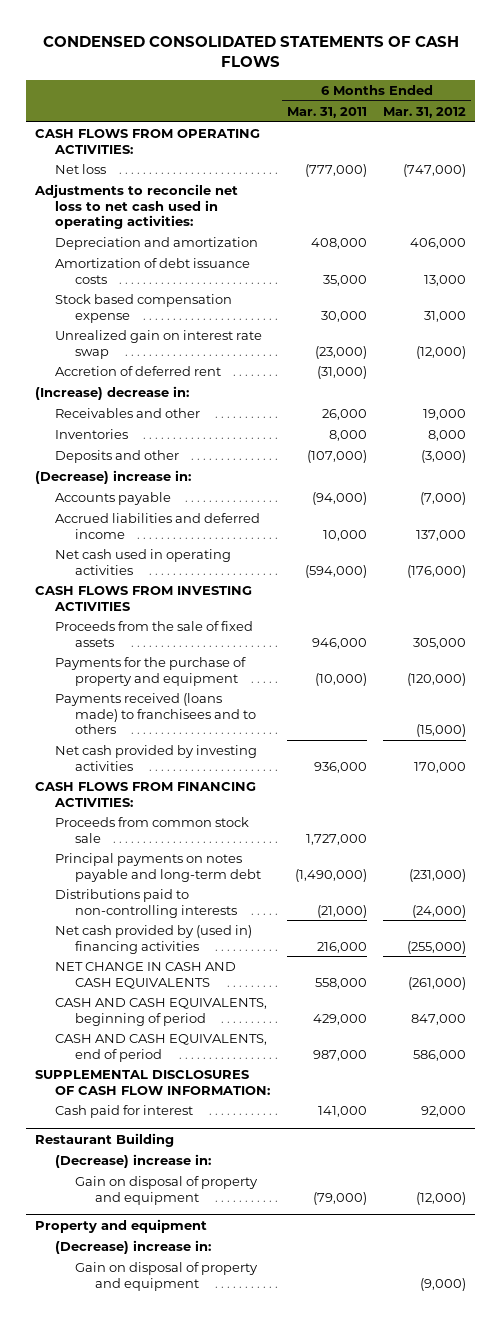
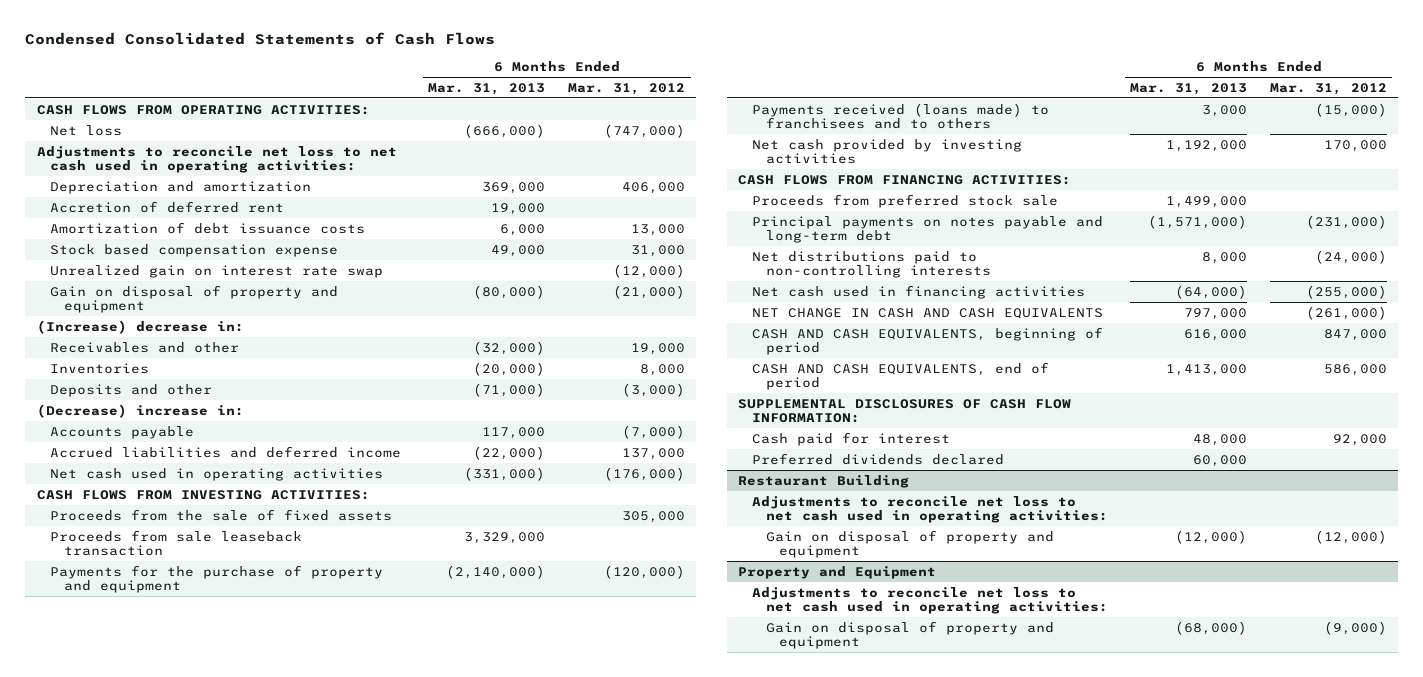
- CONDENSED CONSOLIDATED STATEMENTS OF CASH FLOWS
+ Condensed Consolidated Statements of Cash Flows
- | 6 Months Ended Mar. 31, 2011 | 6 Months Ended Mar. 31, 2012
+ | 6 Months Ended Mar. 31, 2013 | 6 Months Ended Mar. 31, 2012
moved up: Accretion of deferred rent | 19,000 |
+ Gain on disposal of property and equipment | (80,000) | (21,000)
- CASH FLOWS FROM INVESTING ACTIVITIES
+ CASH FLOWS FROM INVESTING ACTIVITIES:
+ Proceeds from sale leaseback transaction | 3,329,000 |
- Proceeds from common stock sale | 1,727,000 |
+ Proceeds from preferred stock sale | 1,499,000 |
- Distributions paid to non-controlling interests | (21,000) | (24,000)
- Net cash provided by (used in) financing activities | 216,000 | (255,000)
+ Net distributions paid to non-controlling interests | 8,000 | (24,000)
+ Net cash used in financing activities | (64,000) | (255,000)
+ Preferred dividends declared | 60,000 |
@ Restaurant Building
- (Decrease) increase in:
+ Adjustments to reconcile net loss to net cash used in operating activities:
- Property and equipment
- (Decrease) increase in:
+ Property and Equipment
+ Adjustments to reconcile net loss to net cash used in operating activities:

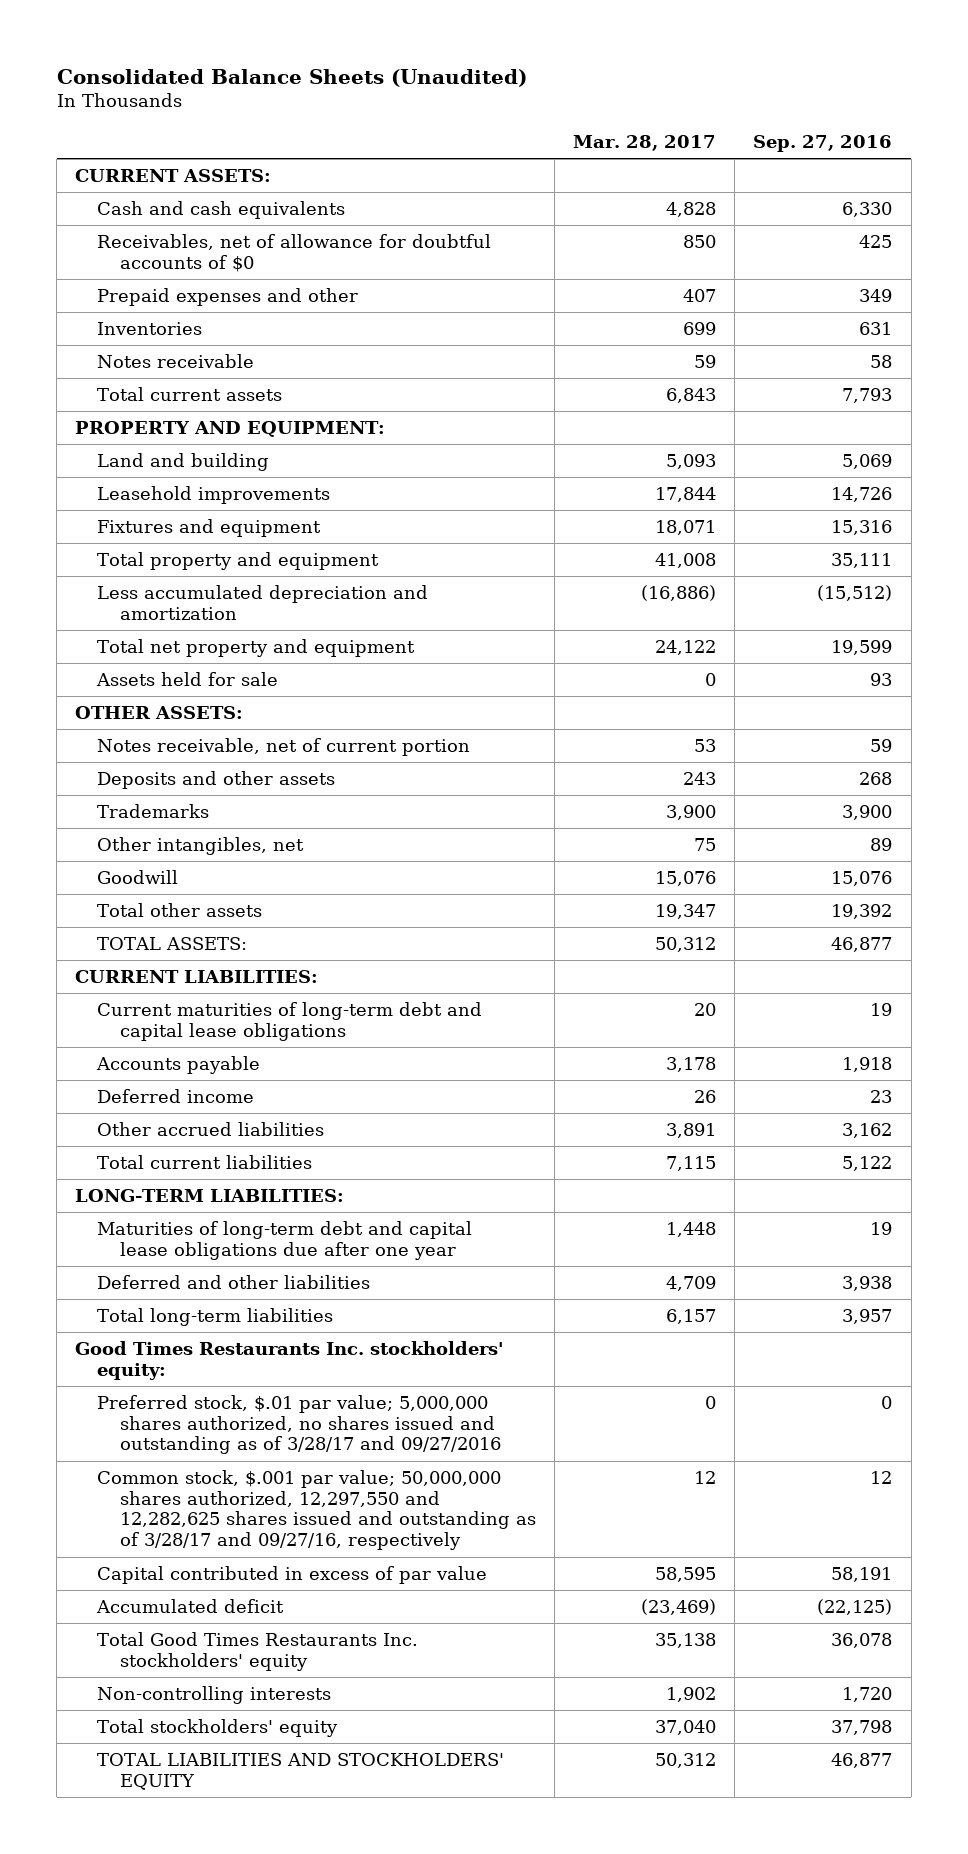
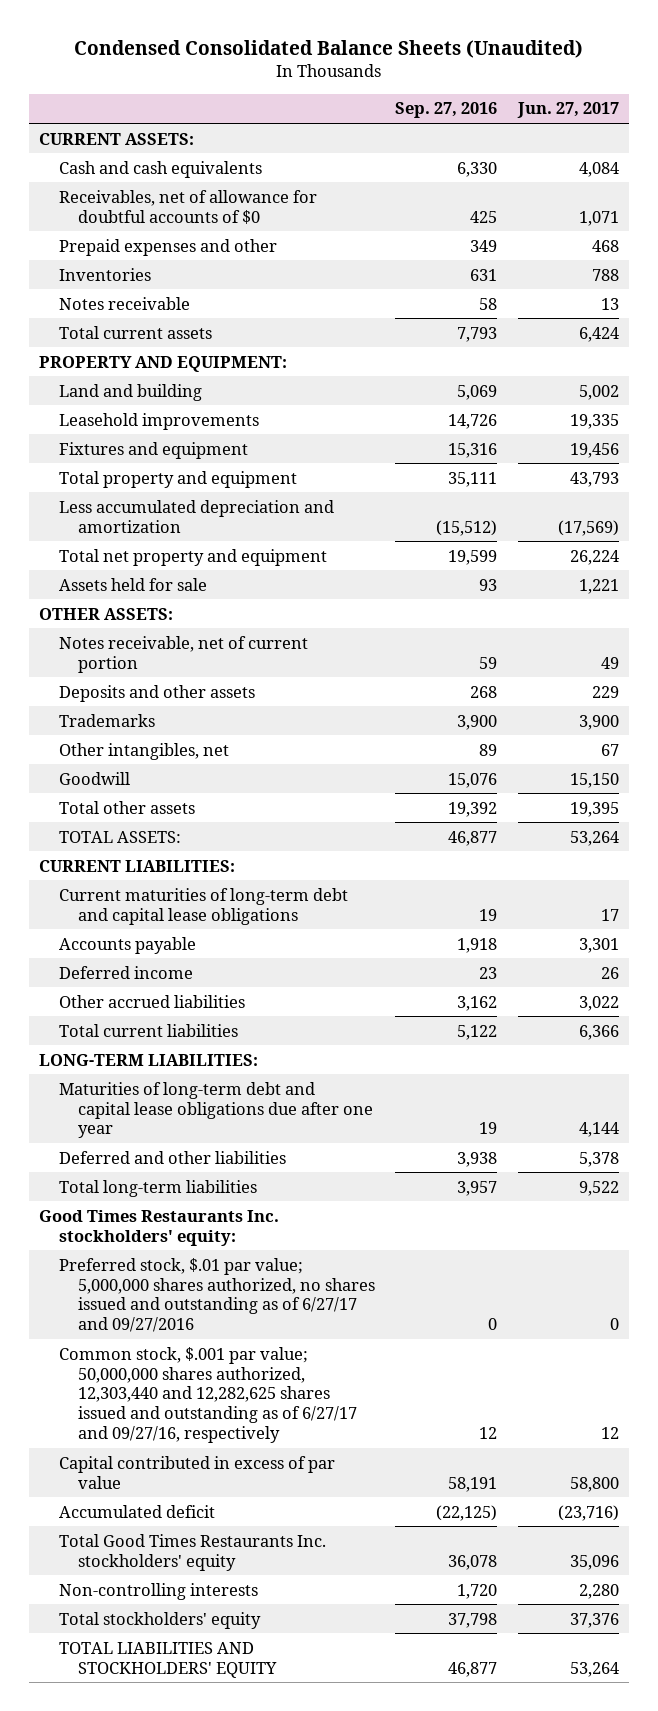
- Consolidated Balance Sheets (Unaudited)
+ Condensed Consolidated Balance Sheets (Unaudited)
- | Mar. 28, 2017 | Sep. 27, 2016
+ | Sep. 27, 2016 | Jun. 27, 2017
- Preferred stock, $.01 par value; 5,000,000 shares authorized, no shares issued and outstanding as of 3/28/17 and 09/27/2016 | 0 | 0
- Common stock, $.001 par value; 50,000,000 shares authorized, 12,297,550 and 12,282,625 shares issued and outstanding as of 3/28/17 and 09/27/16, respectively | 12 | 12
+ Preferred stock, $.01 par value; 5,000,000 shares authorized, no shares issued and outstanding as of 6/27/17 and 09/27/2016 | 0 | 0
+ Common stock, $.001 par value; 50,000,000 shares authorized, 12,303,440 and 12,282,625 shares issued and outstanding as of 6/27/17 and 09/27/16, respectively | 12 | 12

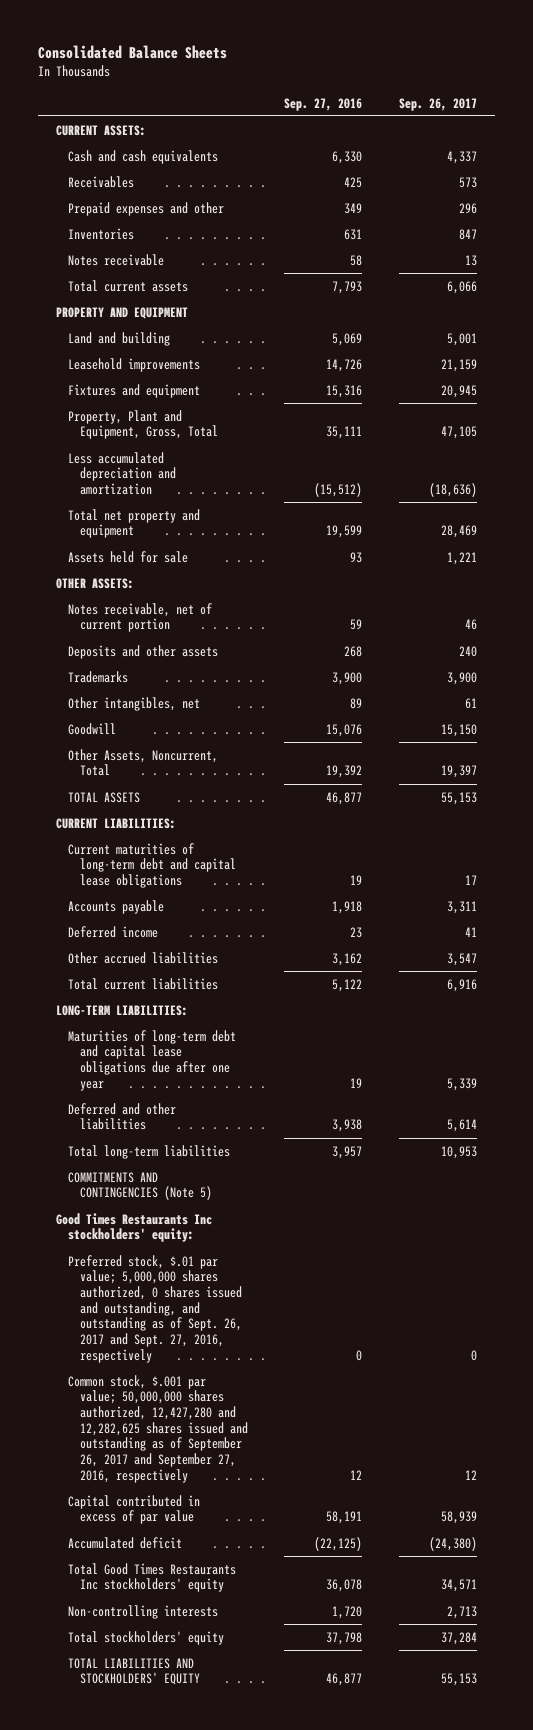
- Condensed Consolidated Balance Sheets (Unaudited)
+ Consolidated Balance Sheets
- | Sep. 27, 2016 | Jun. 27, 2017
+ | Sep. 27, 2016 | Sep. 26, 2017
- Receivables, net of allowance for doubtful accounts of $0 | 425 | 1,071
+ Receivables | 425 | 573
- PROPERTY AND EQUIPMENT:
+ PROPERTY AND EQUIPMENT
- Total property and equipment | 35,111 | 43,793
+ Property, Plant and Equipment, Gross, Total | 35,111 | 47,105
- Total other assets | 19,392 | 19,395
- TOTAL ASSETS: | 46,877 | 53,264
+ Other Assets, Noncurrent, Total | 19,392 | 19,397
+ TOTAL ASSETS | 46,877 | 55,153
- Good Times Restaurants Inc. stockholders' equity:
- Preferred stock, $.01 par value; 5,000,000 shares authorized, no shares issued and outstanding as of 6/27/17 and 09/27/2016 | 0 | 0
- Common stock, $.001 par value; 50,000,000 shares authorized, 12,303,440 and 12,282,625 shares issued and outstanding as of 6/27/17 and 09/27/16, respectively | 12 | 12
+ COMMITMENTS AND CONTINGENCIES (Note 5)
+ Good Times Restaurants Inc stockholders' equity:
+ Preferred stock, $.01 par value; 5,000,000 shares authorized, 0 shares issued and outstanding, and outstanding as of Sept. 26, 2017 and Sept. 27, 2016, respectively | 0 | 0
+ Common stock, $.001 par value; 50,000,000 shares authorized, 12,427,280 and 12,282,625 shares issued and outstanding as of September 26, 2017 and September 27, 2016, respectively | 12 | 12
- Total Good Times Restaurants Inc. stockholders' equity | 36,078 | 35,096
+ Total Good Times Restaurants Inc stockholders' equity | 36,078 | 34,571

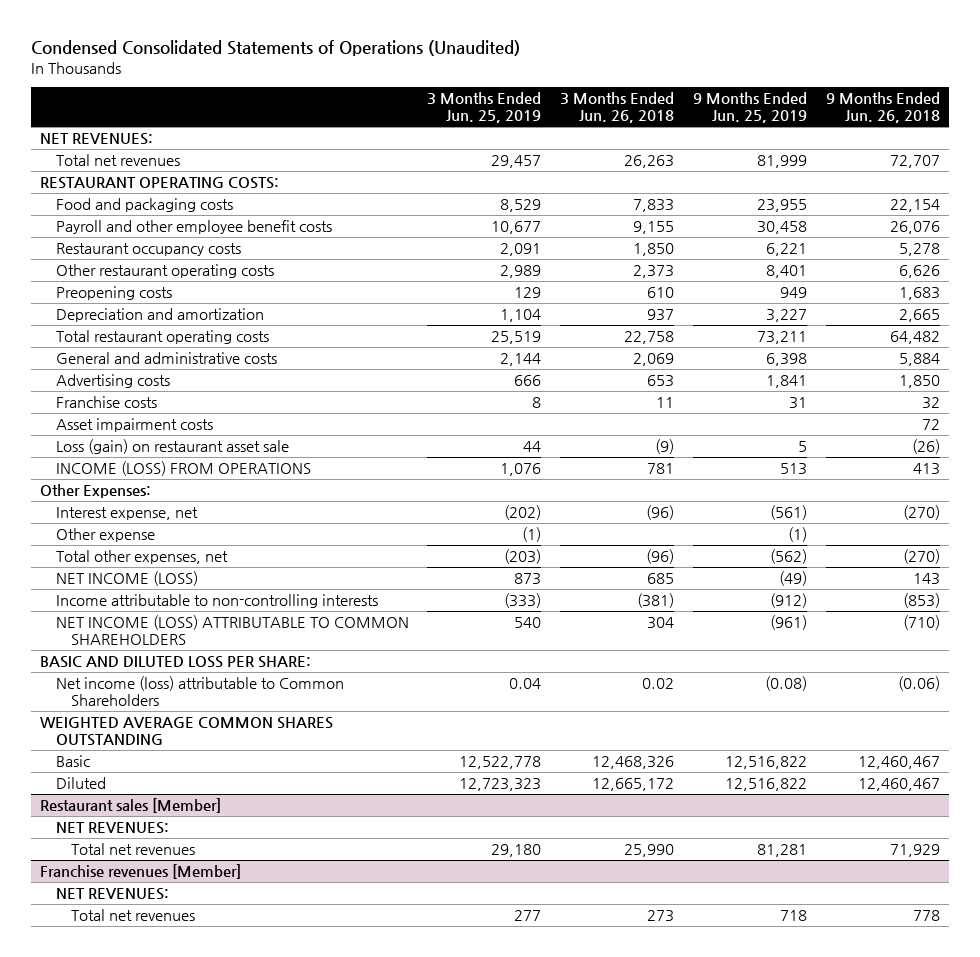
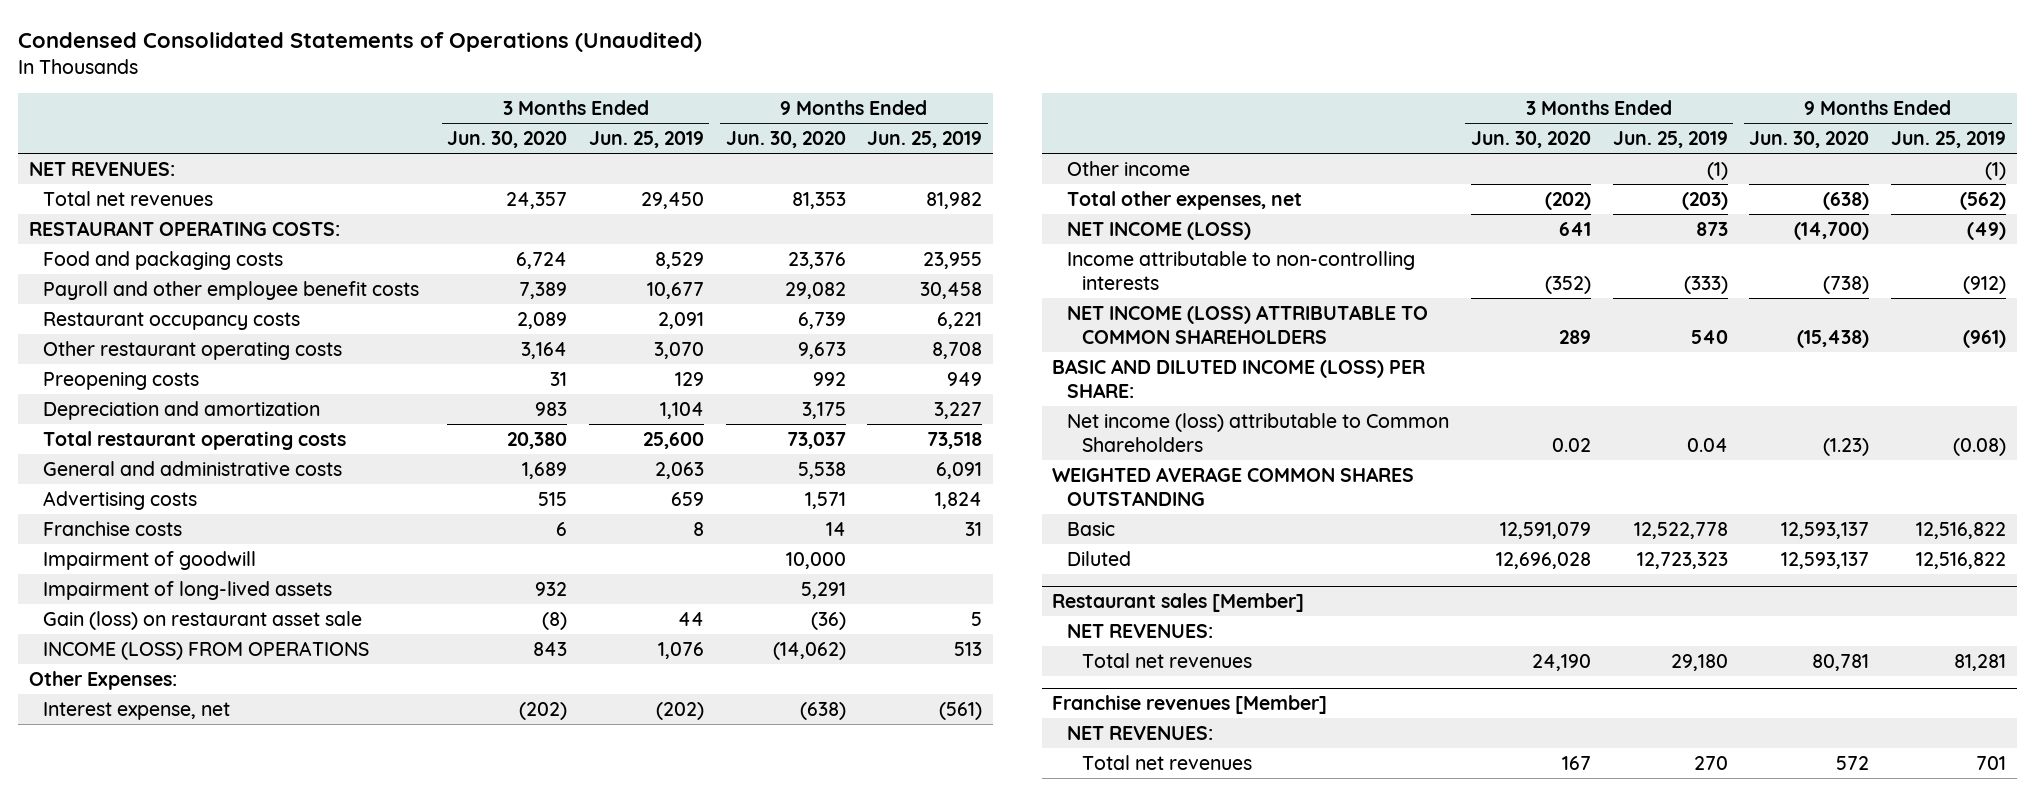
- | 3 Months Ended Jun. 25, 2019 | 3 Months Ended Jun. 26, 2018 | 9 Months Ended Jun. 25, 2019 | 9 Months Ended Jun. 26, 2018
+ | 3 Months Ended Jun. 30, 2020 | 3 Months Ended Jun. 25, 2019 | 9 Months Ended Jun. 30, 2020 | 9 Months Ended Jun. 25, 2019
- Total net revenues | 29,457 | 26,263 | 81,999 | 72,707
+ Total net revenues | 24,357 | 29,450 | 81,353 | 81,982
- Other restaurant operating costs | 2,989 | 2,373 | 8,401 | 6,626
+ Other restaurant operating costs | 3,164 | 3,070 | 9,673 | 8,708
- Total restaurant operating costs | 25,519 | 22,758 | 73,211 | 64,482
- General and administrative costs | 2,144 | 2,069 | 6,398 | 5,884
- Advertising costs | 666 | 653 | 1,841 | 1,850
+ Total restaurant operating costs | 20,380 | 25,600 | 73,037 | 73,518
+ General and administrative costs | 1,689 | 2,063 | 5,538 | 6,091
+ Advertising costs | 515 | 659 | 1,571 | 1,824
- Asset impairment costs | | | | 72
- Loss (gain) on restaurant asset sale | 44 | (9) | 5 | (26)
+ Impairment of goodwill | | | 10,000 |
+ Impairment of long-lived assets | 932 | | 5,291 |
+ Gain (loss) on restaurant asset sale | (8) | 44 | (36) | 5
- Other expense | (1) | | (1) |
+ Other income | | (1) | | (1)
- BASIC AND DILUTED LOSS PER SHARE:
+ BASIC AND DILUTED INCOME (LOSS) PER SHARE:
@ Franchise revenues [Member]
- Total net revenues | 277 | 273 | 718 | 778
+ Total net revenues | 167 | 270 | 572 | 701

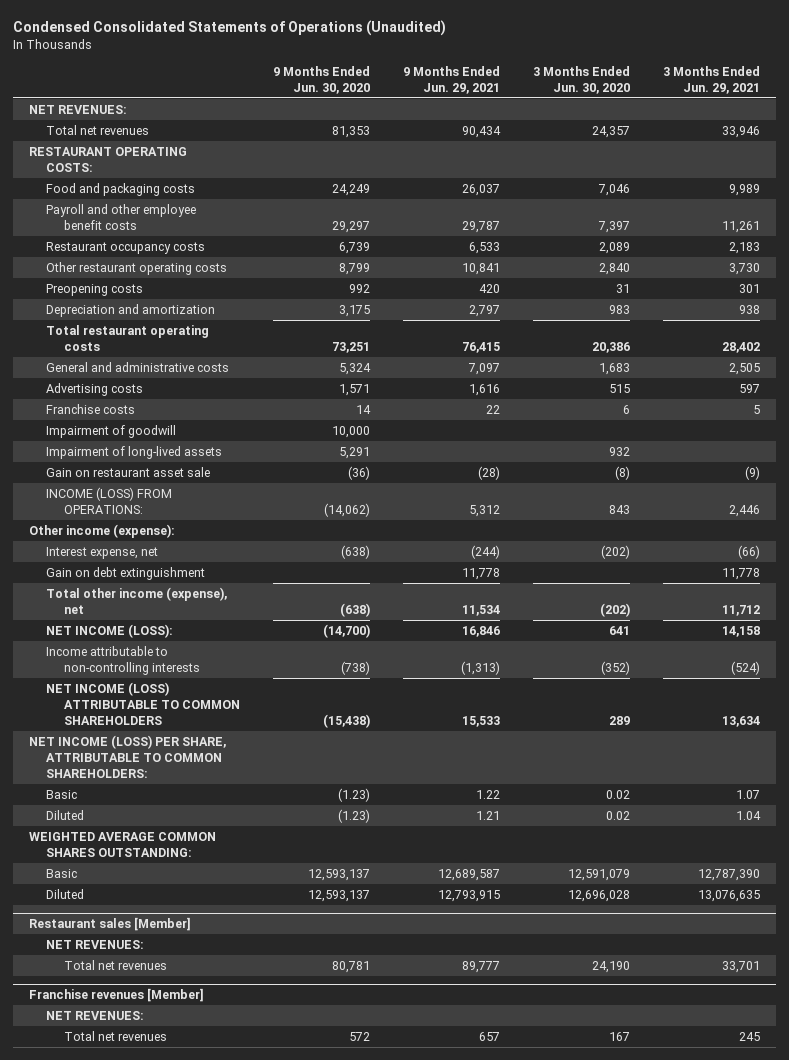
- | 3 Months Ended Jun. 30, 2020 | 3 Months Ended Jun. 25, 2019 | 9 Months Ended Jun. 30, 2020 | 9 Months Ended Jun. 25, 2019
+ | 9 Months Ended Jun. 30, 2020 | 9 Months Ended Jun. 29, 2021 | 3 Months Ended Jun. 30, 2020 | 3 Months Ended Jun. 29, 2021
- Food and packaging costs | 6,724 | 8,529 | 23,376 | 23,955
- Payroll and other employee benefit costs | 7,389 | 10,677 | 29,082 | 30,458
+ Food and packaging costs | 24,249 | 26,037 | 7,046 | 9,989
+ Payroll and other employee benefit costs | 29,297 | 29,787 | 7,397 | 11,261
- Other restaurant operating costs | 3,164 | 3,070 | 9,673 | 8,708
+ Other restaurant operating costs | 8,799 | 10,841 | 2,840 | 3,730
- Total restaurant operating costs | 20,380 | 25,600 | 73,037 | 73,518
- General and administrative costs | 1,689 | 2,063 | 5,538 | 6,091
+ Total restaurant operating costs | 73,251 | 76,415 | 20,386 | 28,402
+ General and administrative costs | 5,324 | 7,097 | 1,683 | 2,505
- Gain (loss) on restaurant asset sale | (8) | 44 | (36) | 5
- INCOME (LOSS) FROM OPERATIONS | 843 | 1,076 | (14,062) | 513
- Other Expenses:
+ Gain on restaurant asset sale | (36) | (28) | (8) | (9)
+ INCOME (LOSS) FROM OPERATIONS: | (14,062) | 5,312 | 843 | 2,446
+ Other income (expense):
- Other income | | (1) | | (1)
- Total other expenses, net | (202) | (203) | (638) | (562)
- NET INCOME (LOSS) | 641 | 873 | (14,700) | (49)
+ Gain on debt extinguishment | | 11,778 | | 11,778
+ Total other income (expense), net | (638) | 11,534 | (202) | 11,712
+ NET INCOME (LOSS): | (14,700) | 16,846 | 641 | 14,158
- BASIC AND DILUTED INCOME (LOSS) PER SHARE:
- Net income (loss) attributable to Common Shareholders | 0.02 | 0.04 | (1.23) | (0.08)
- WEIGHTED AVERAGE COMMON SHARES OUTSTANDING
+ NET INCOME (LOSS) PER SHARE, ATTRIBUTABLE TO COMMON SHAREHOLDERS:
+ Basic | (1.23) | 1.22 | 0.02 | 1.07
+ Diluted | (1.23) | 1.21 | 0.02 | 1.04
+ WEIGHTED AVERAGE COMMON SHARES OUTSTANDING:

